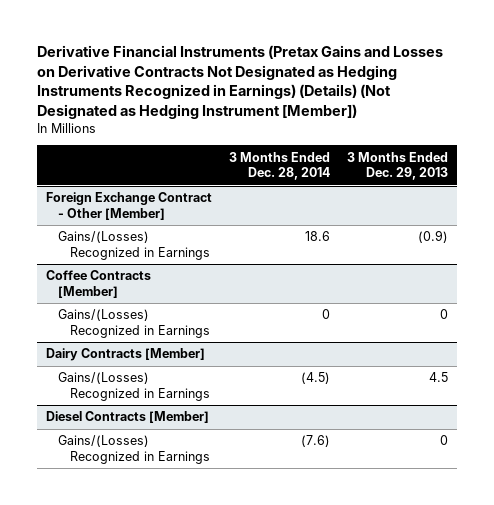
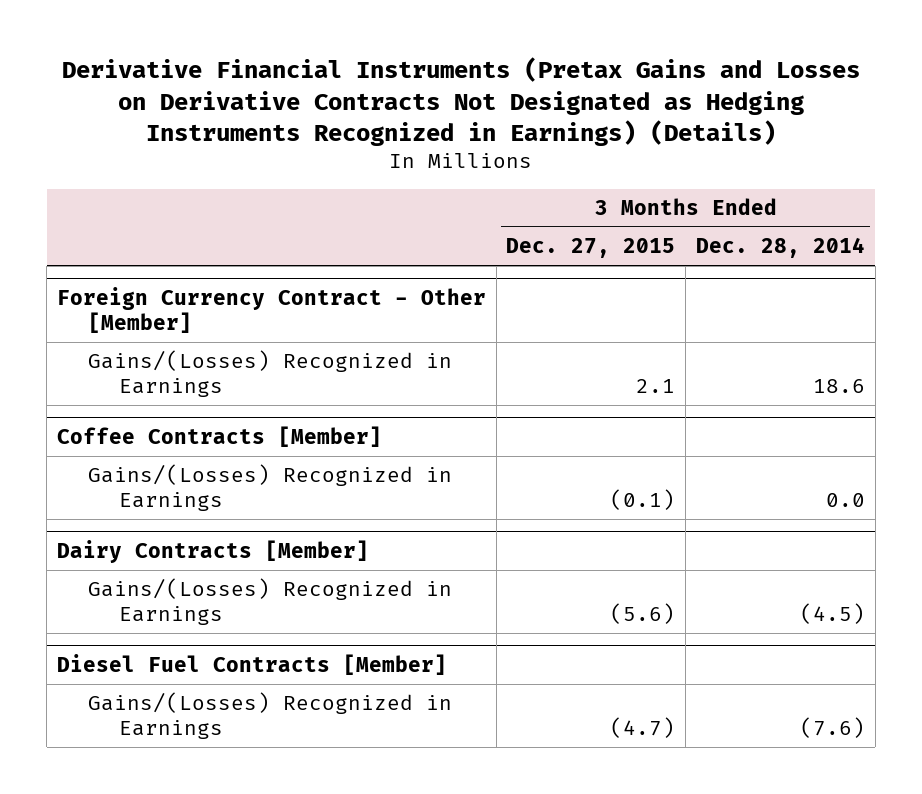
- Derivative Financial Instruments (Pretax Gains and Losses on Derivative Contracts Not Designated as Hedging Instruments Recognized in Earnings) (Details) (Not Designated as Hedging Instrument [Member])
+ Derivative Financial Instruments (Pretax Gains and Losses on Derivative Contracts Not Designated as Hedging Instruments Recognized in Earnings) (Details)
- | 3 Months Ended Dec. 28, 2014 | 3 Months Ended Dec. 29, 2013
+ | 3 Months Ended Dec. 27, 2015 | 3 Months Ended Dec. 28, 2014
- Foreign Exchange Contract - Other [Member]
+ Foreign Currency Contract - Other [Member]
@ Coffee Contracts [Member]
- Gains/(Losses) Recognized in Earnings | 0 | 0
+ Gains/(Losses) Recognized in Earnings | (0.1) | 0.0
- Diesel Contracts [Member]
+ Diesel Fuel Contracts [Member]

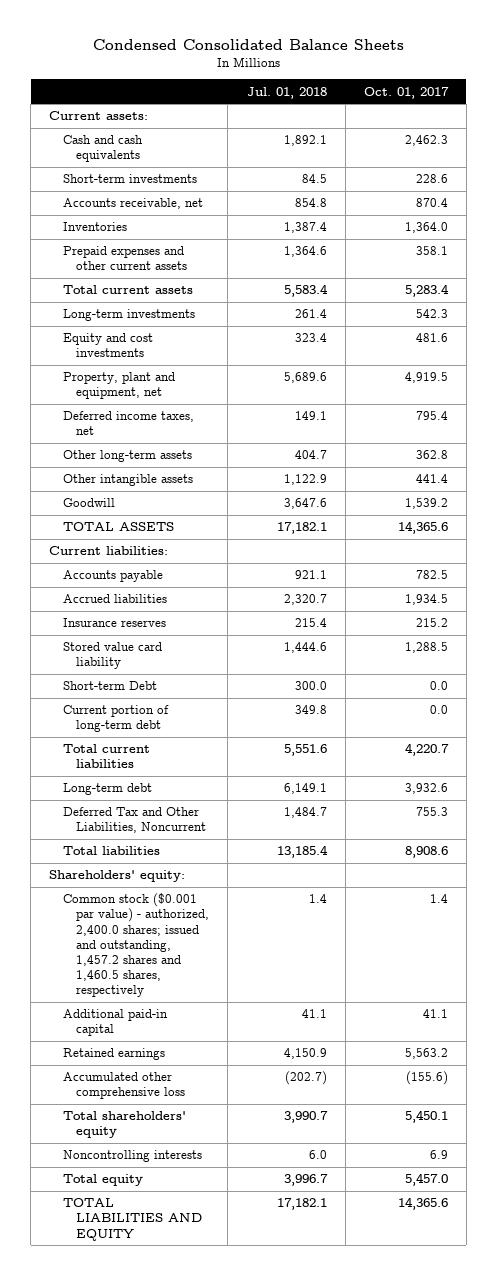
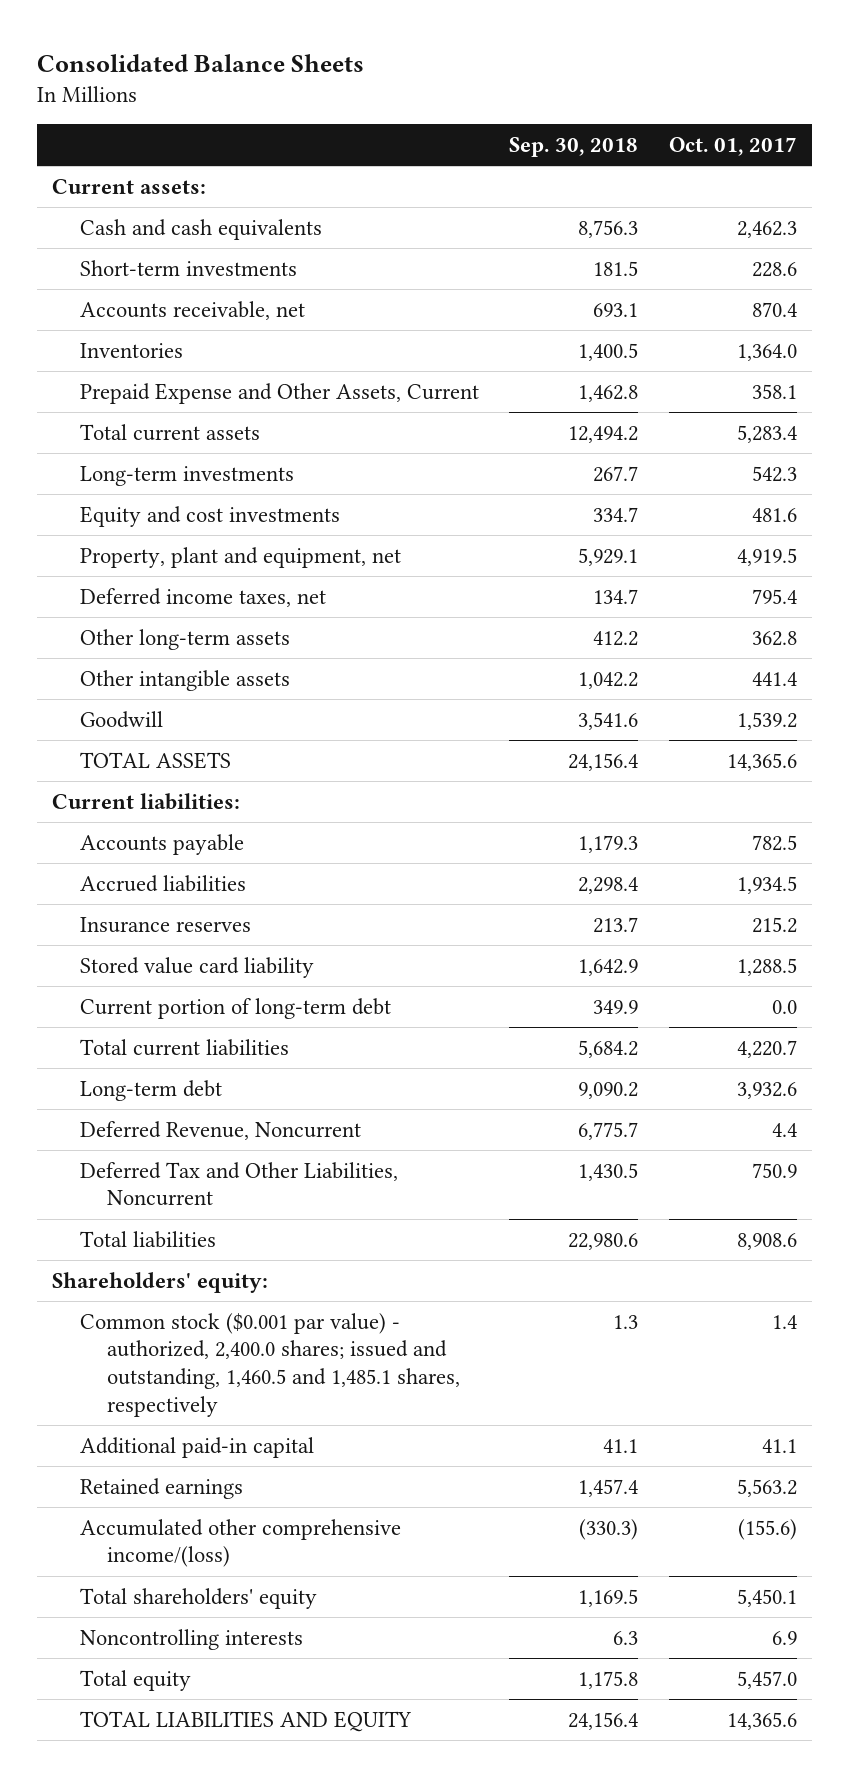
- Condensed Consolidated Balance Sheets
+ Consolidated Balance Sheets
- | Jul. 01, 2018 | Oct. 01, 2017
+ | Sep. 30, 2018 | Oct. 01, 2017
- Prepaid expenses and other current assets | 1,364.6 | 358.1
+ Prepaid Expense and Other Assets, Current | 1,462.8 | 358.1
- Short-term Debt | 300.0 | 0.0
- Deferred Tax and Other Liabilities, Noncurrent | 1,484.7 | 755.3
+ Deferred Revenue, Noncurrent | 6,775.7 | 4.4
+ Deferred Tax and Other Liabilities, Noncurrent | 1,430.5 | 750.9
- Common stock ($0.001 par value) - authorized, 2,400.0 shares; issued and outstanding, 1,457.2 shares and 1,460.5 shares, respectively | 1.4 | 1.4
+ Common stock ($0.001 par value) - authorized, 2,400.0 shares; issued and outstanding, 1,460.5 and 1,485.1 shares, respectively | 1.3 | 1.4
- Accumulated other comprehensive loss | (202.7) | (155.6)
+ Accumulated other comprehensive income/(loss) | (330.3) | (155.6)

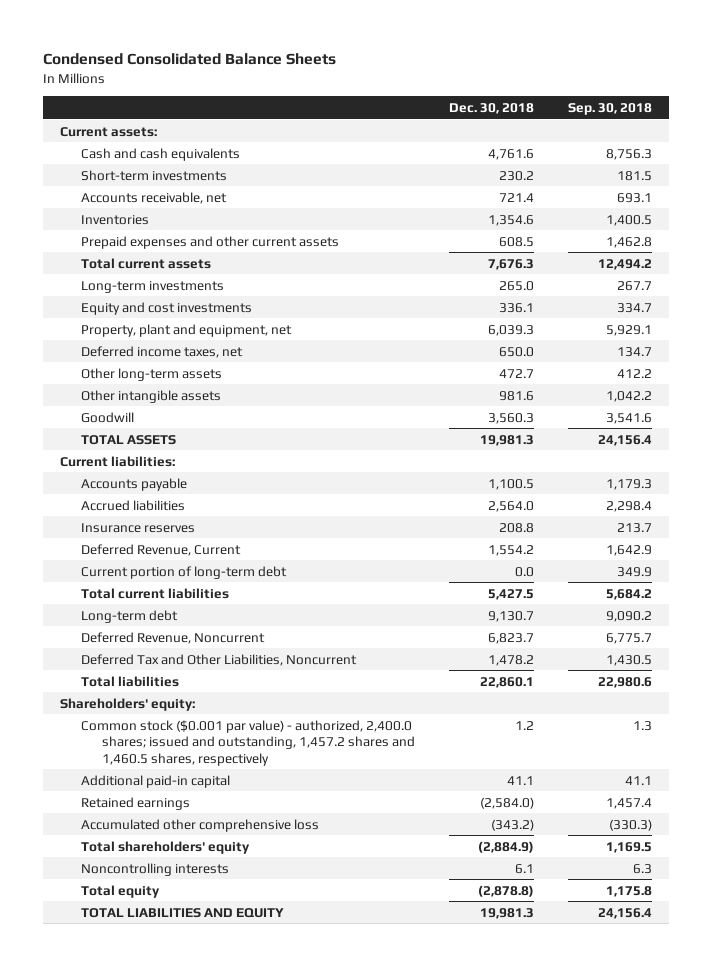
- Consolidated Balance Sheets
+ Condensed Consolidated Balance Sheets
- | Sep. 30, 2018 | Oct. 01, 2017
+ | Dec. 30, 2018 | Sep. 30, 2018
- Prepaid Expense and Other Assets, Current | 1,462.8 | 358.1
+ Prepaid expenses and other current assets | 608.5 | 1,462.8
- Stored value card liability | 1,642.9 | 1,288.5
+ Deferred Revenue, Current | 1,554.2 | 1,642.9
- Common stock ($0.001 par value) - authorized, 2,400.0 shares; issued and outstanding, 1,460.5 and 1,485.1 shares, respectively | 1.3 | 1.4
+ Common stock ($0.001 par value) - authorized, 2,400.0 shares; issued and outstanding, 1,457.2 shares and 1,460.5 shares, respectively | 1.2 | 1.3
- Accumulated other comprehensive income/(loss) | (330.3) | (155.6)
+ Accumulated other comprehensive loss | (343.2) | (330.3)

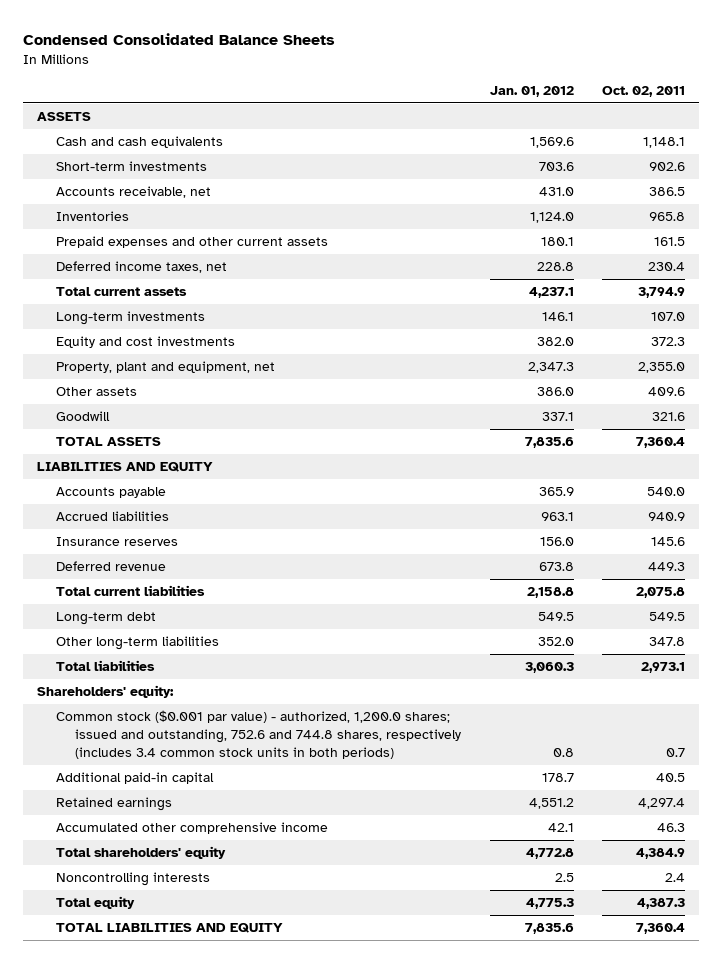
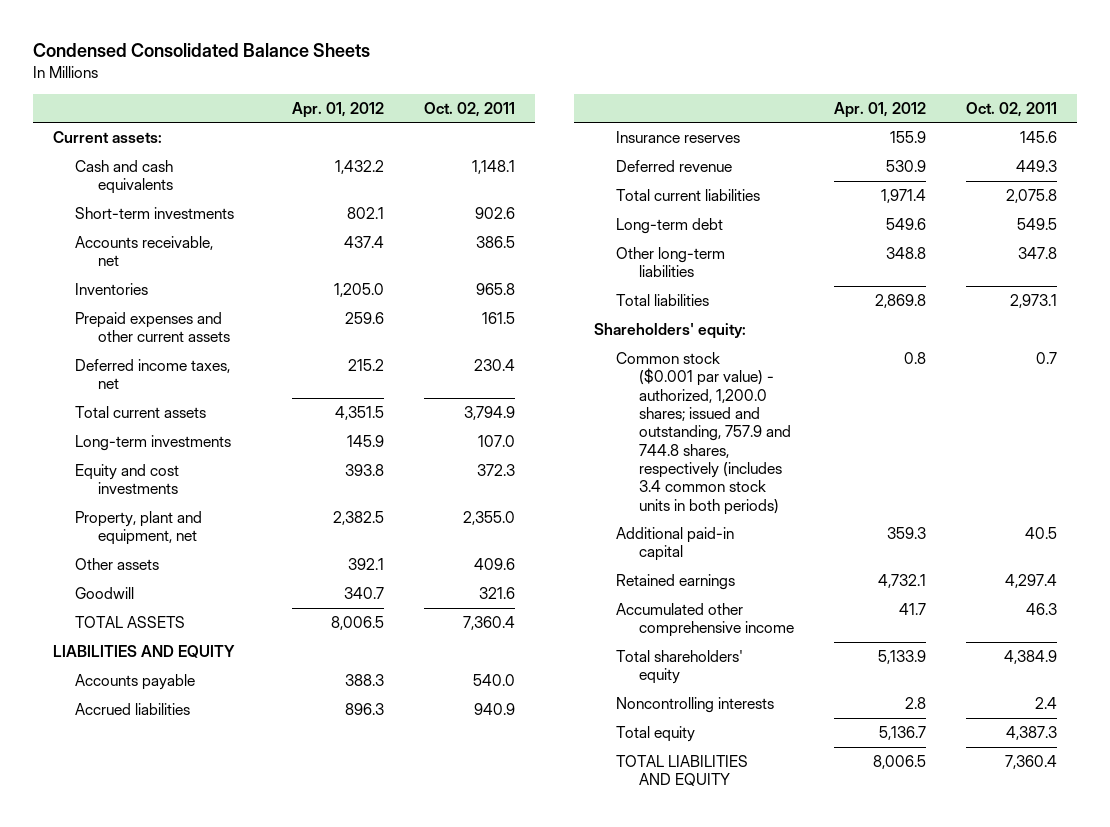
- | Jan. 01, 2012 | Oct. 02, 2011
+ | Apr. 01, 2012 | Oct. 02, 2011
- ASSETS
+ Current assets:
- Common stock ($0.001 par value) - authorized, 1,200.0 shares; issued and outstanding, 752.6 and 744.8 shares, respectively (includes 3.4 common stock units in both periods) | 0.8 | 0.7
+ Common stock ($0.001 par value) - authorized, 1,200.0 shares; issued and outstanding, 757.9 and 744.8 shares, respectively (includes 3.4 common stock units in both periods) | 0.8 | 0.7

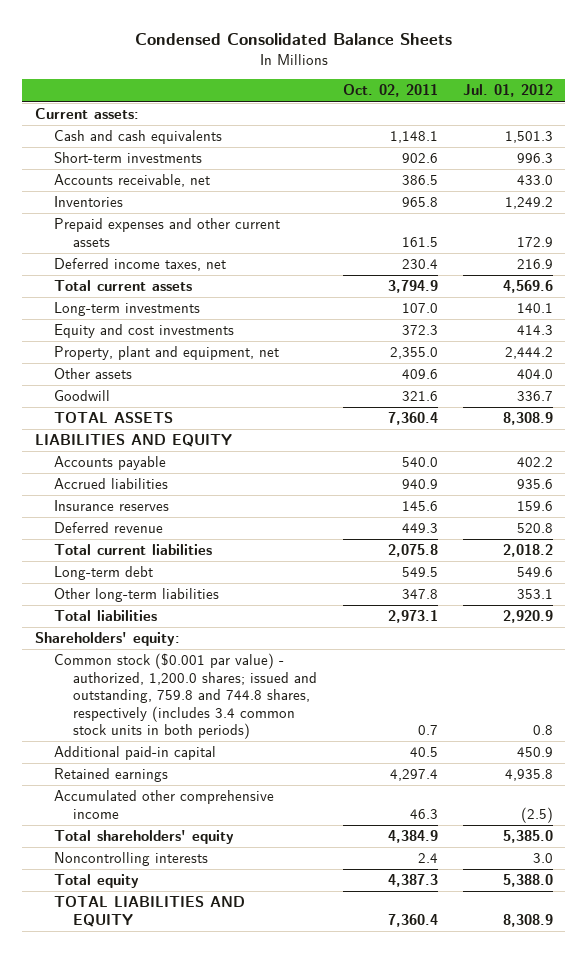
- | Apr. 01, 2012 | Oct. 02, 2011
+ | Oct. 02, 2011 | Jul. 01, 2012
- Common stock ($0.001 par value) - authorized, 1,200.0 shares; issued and outstanding, 757.9 and 744.8 shares, respectively (includes 3.4 common stock units in both periods) | 0.8 | 0.7
+ Common stock ($0.001 par value) - authorized, 1,200.0 shares; issued and outstanding, 759.8 and 744.8 shares, respectively (includes 3.4 common stock units in both periods) | 0.7 | 0.8

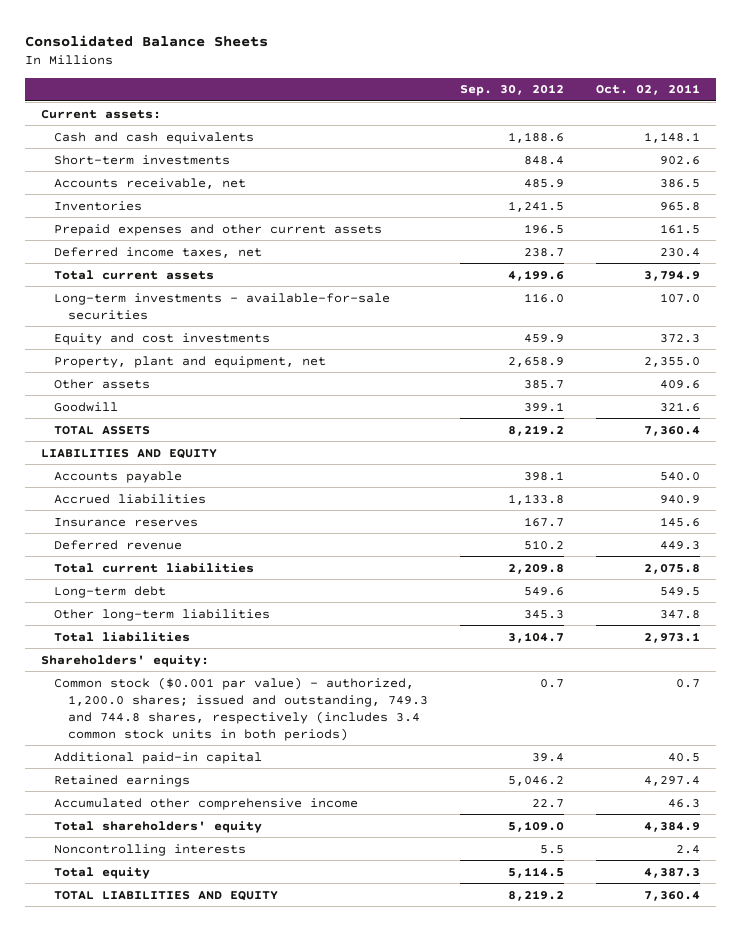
- Condensed Consolidated Balance Sheets
+ Consolidated Balance Sheets
- | Oct. 02, 2011 | Jul. 01, 2012
+ | Sep. 30, 2012 | Oct. 02, 2011
- Long-term investments | 107.0 | 140.1
+ Long-term investments - available-for-sale securities | 116.0 | 107.0
- Common stock ($0.001 par value) - authorized, 1,200.0 shares; issued and outstanding, 759.8 and 744.8 shares, respectively (includes 3.4 common stock units in both periods) | 0.7 | 0.8
+ Common stock ($0.001 par value) - authorized, 1,200.0 shares; issued and outstanding, 749.3 and 744.8 shares, respectively (includes 3.4 common stock units in both periods) | 0.7 | 0.7

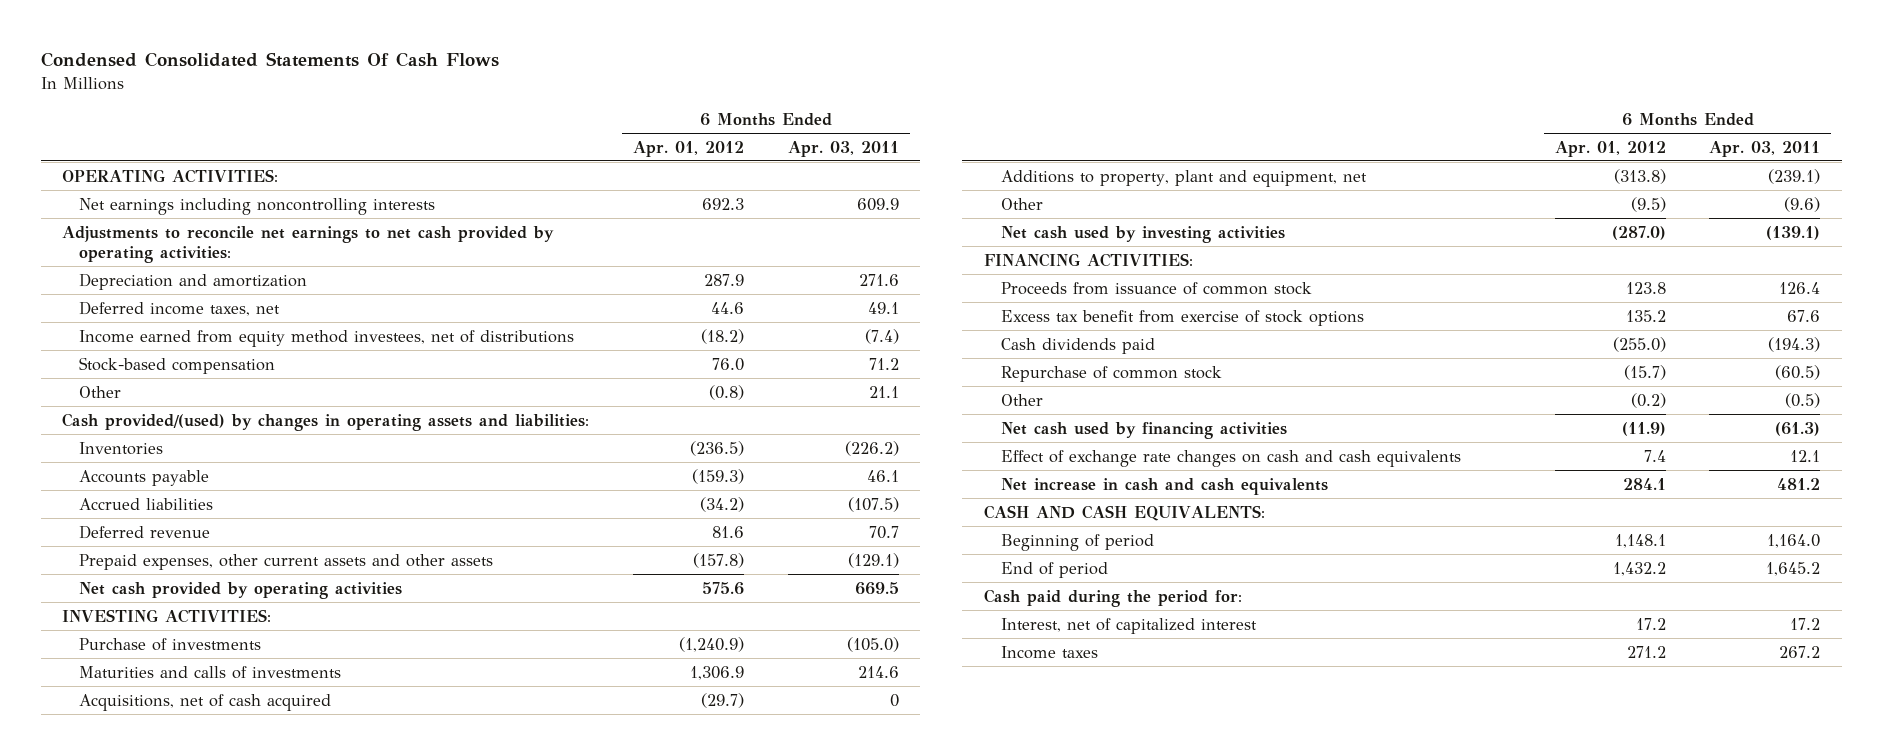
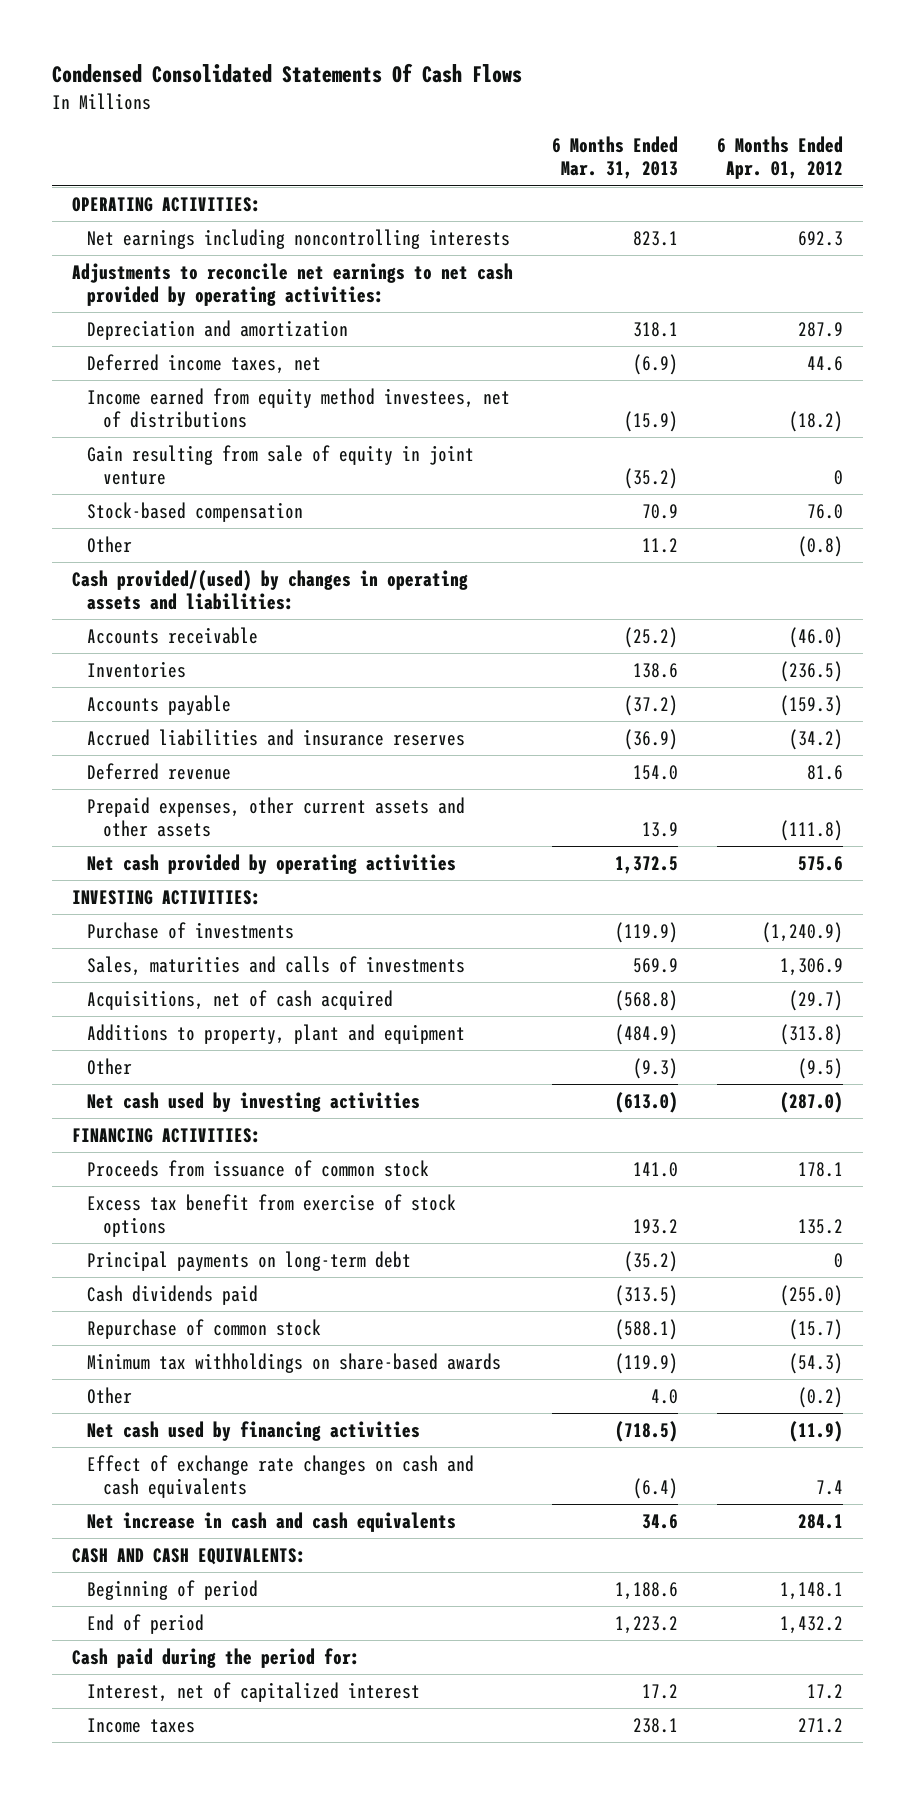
- | 6 Months Ended Apr. 01, 2012 | 6 Months Ended Apr. 03, 2011
+ | 6 Months Ended Mar. 31, 2013 | 6 Months Ended Apr. 01, 2012
+ Gain resulting from sale of equity in joint venture | (35.2) | 0
+ Accounts receivable | (25.2) | (46.0)
- Accrued liabilities | (34.2) | (107.5)
+ Accrued liabilities and insurance reserves | (36.9) | (34.2)
- Prepaid expenses, other current assets and other assets | (157.8) | (129.1)
+ Prepaid expenses, other current assets and other assets | 13.9 | (111.8)
- Maturities and calls of investments | 1,306.9 | 214.6
+ Sales, maturities and calls of investments | 569.9 | 1,306.9
- Additions to property, plant and equipment, net | (313.8) | (239.1)
+ Additions to property, plant and equipment | (484.9) | (313.8)
- Proceeds from issuance of common stock | 123.8 | 126.4
+ Proceeds from issuance of common stock | 141.0 | 178.1
+ Principal payments on long-term debt | (35.2) | 0
+ Minimum tax withholdings on share-based awards | (119.9) | (54.3)

